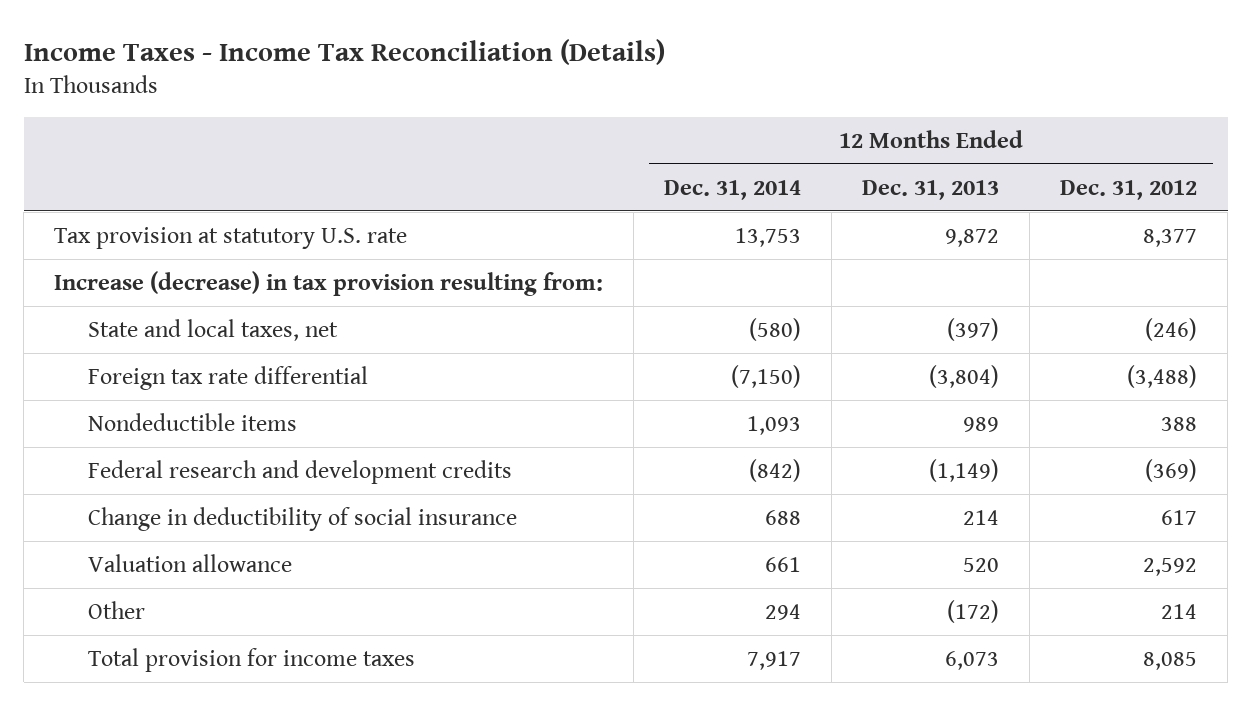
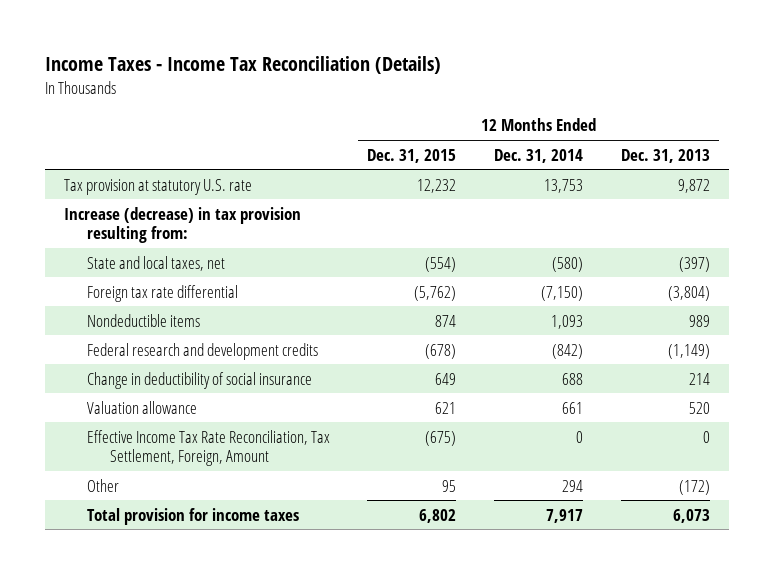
- | 12 Months Ended Dec. 31, 2014 | 12 Months Ended Dec. 31, 2013 | 12 Months Ended Dec. 31, 2012
+ | 12 Months Ended Dec. 31, 2015 | 12 Months Ended Dec. 31, 2014 | 12 Months Ended Dec. 31, 2013
+ Effective Income Tax Rate Reconciliation, Tax Settlement, Foreign, Amount | (675) | 0 | 0

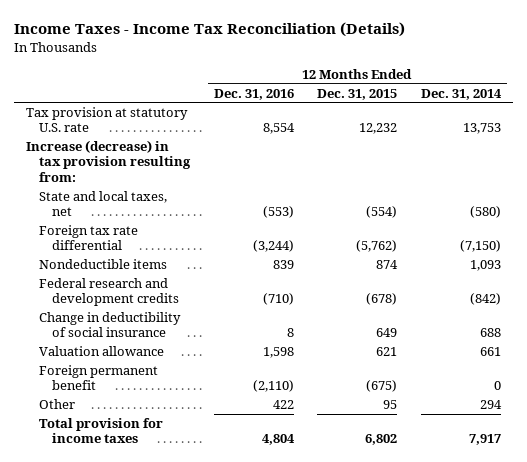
- | 12 Months Ended Dec. 31, 2015 | 12 Months Ended Dec. 31, 2014 | 12 Months Ended Dec. 31, 2013
+ | 12 Months Ended Dec. 31, 2016 | 12 Months Ended Dec. 31, 2015 | 12 Months Ended Dec. 31, 2014
- Effective Income Tax Rate Reconciliation, Tax Settlement, Foreign, Amount | (675) | 0 | 0
+ Foreign permanent benefit | (2,110) | (675) | 0

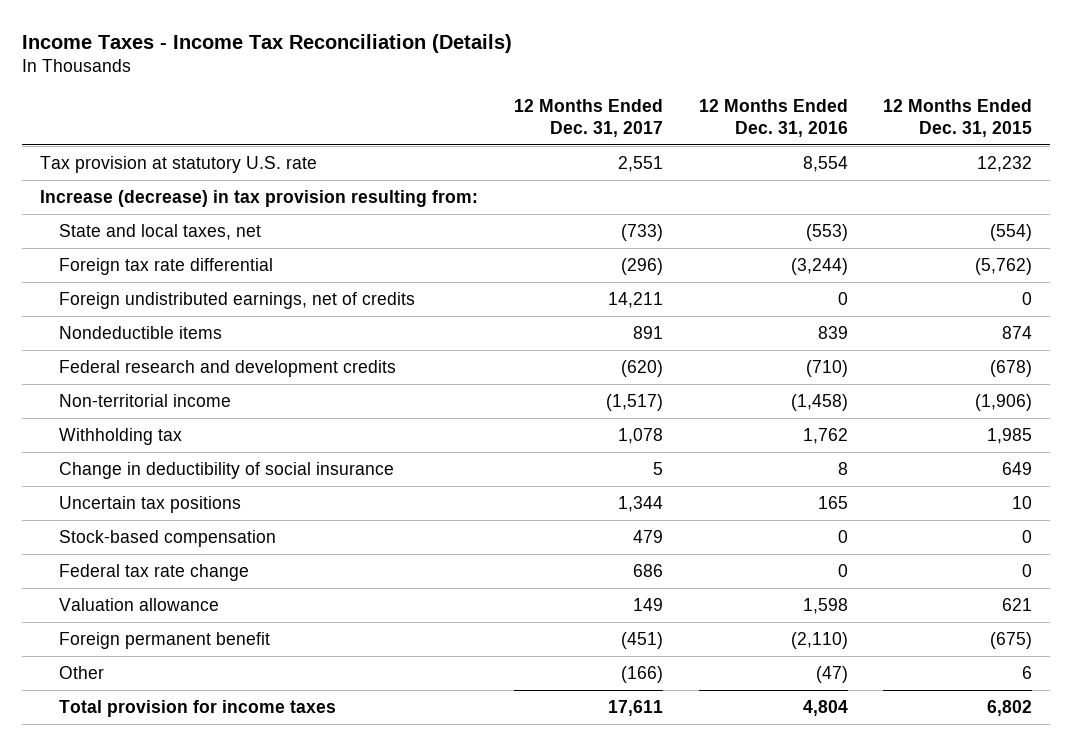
- | 12 Months Ended Dec. 31, 2016 | 12 Months Ended Dec. 31, 2015 | 12 Months Ended Dec. 31, 2014
+ | 12 Months Ended Dec. 31, 2017 | 12 Months Ended Dec. 31, 2016 | 12 Months Ended Dec. 31, 2015
+ Foreign undistributed earnings, net of credits | 14,211 | 0 | 0
+ Non-territorial income | (1,517) | (1,458) | (1,906)
+ Withholding tax | 1,078 | 1,762 | 1,985
+ Uncertain tax positions | 1,344 | 165 | 10
+ Stock-based compensation | 479 | 0 | 0
+ Federal tax rate change | 686 | 0 | 0
- Other | 422 | 95 | 294
+ Other | (166) | (47) | 6

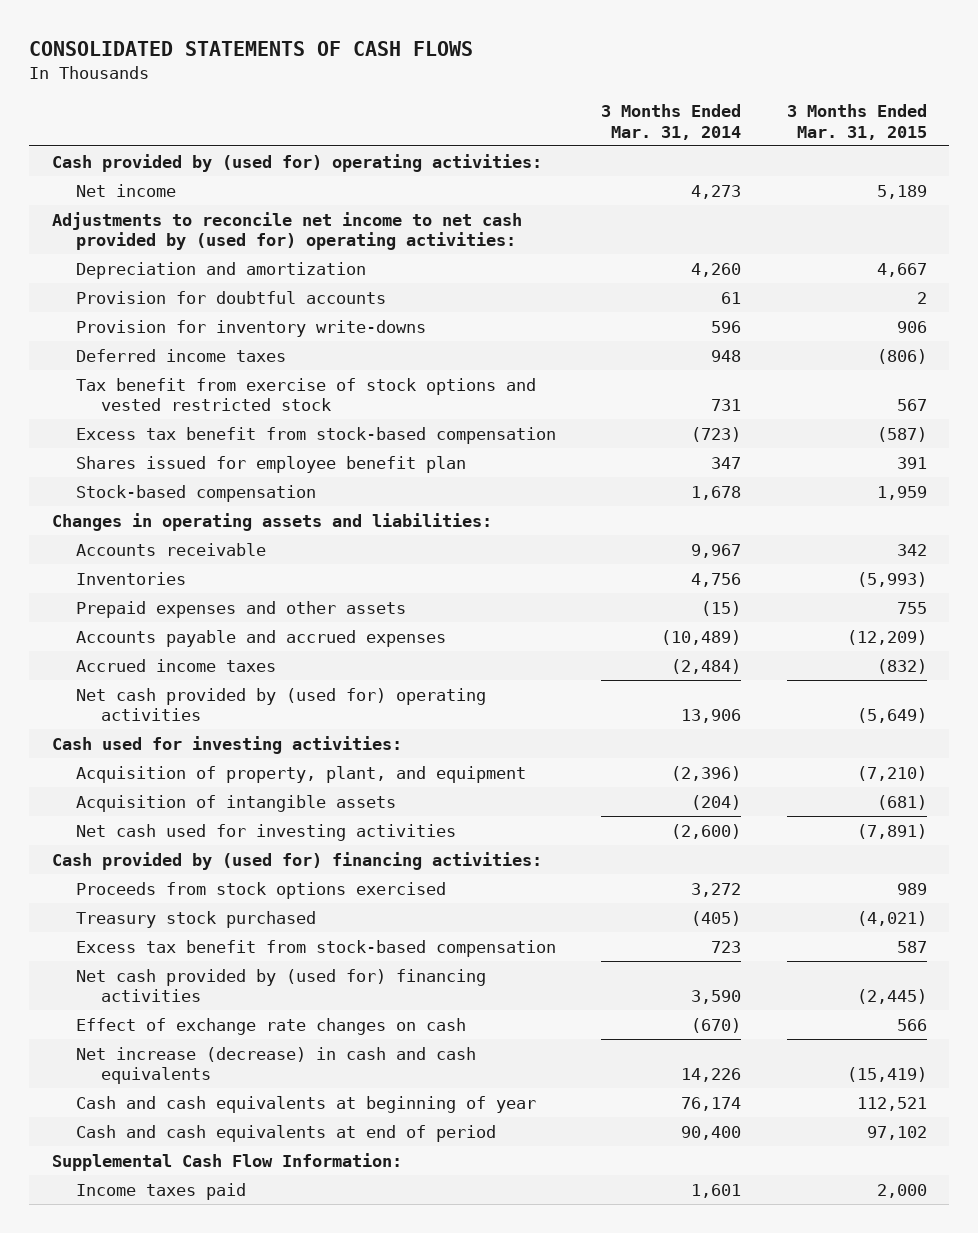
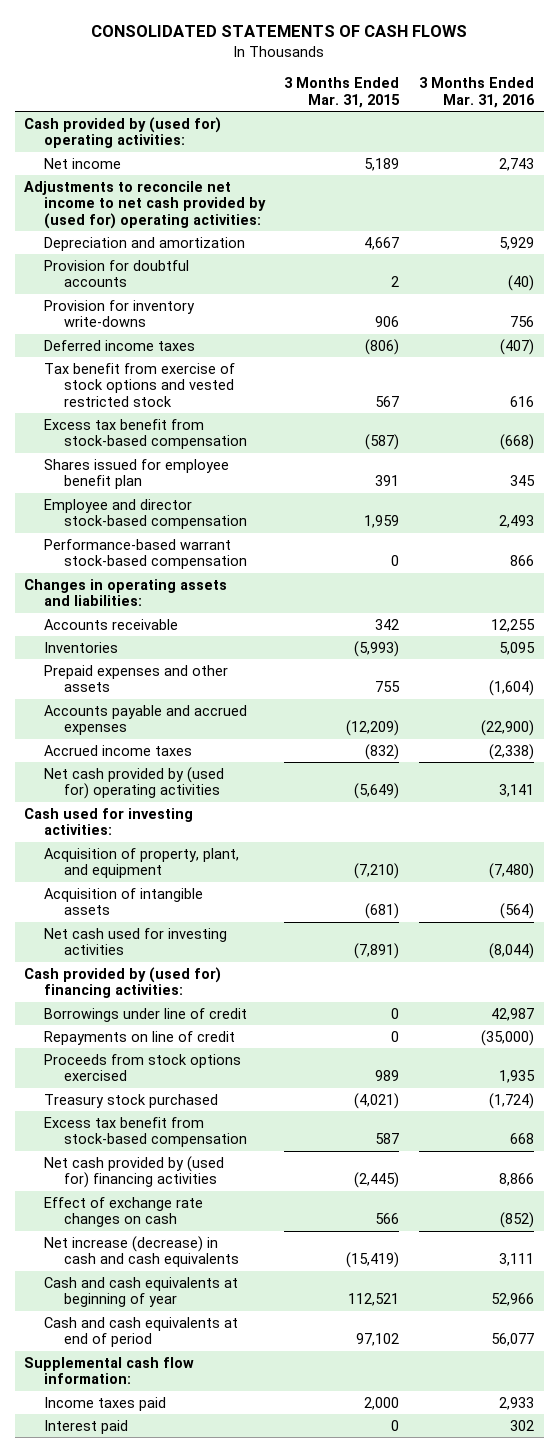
- | 3 Months Ended Mar. 31, 2014 | 3 Months Ended Mar. 31, 2015
+ | 3 Months Ended Mar. 31, 2015 | 3 Months Ended Mar. 31, 2016
- Stock-based compensation | 1,678 | 1,959
+ Employee and director stock-based compensation | 1,959 | 2,493
+ Performance-based warrant stock-based compensation | 0 | 866
+ Borrowings under line of credit | 0 | 42,987
+ Repayments on line of credit | 0 | (35,000)
- Supplemental Cash Flow Information:
+ Supplemental cash flow information:
+ Interest paid | 0 | 302

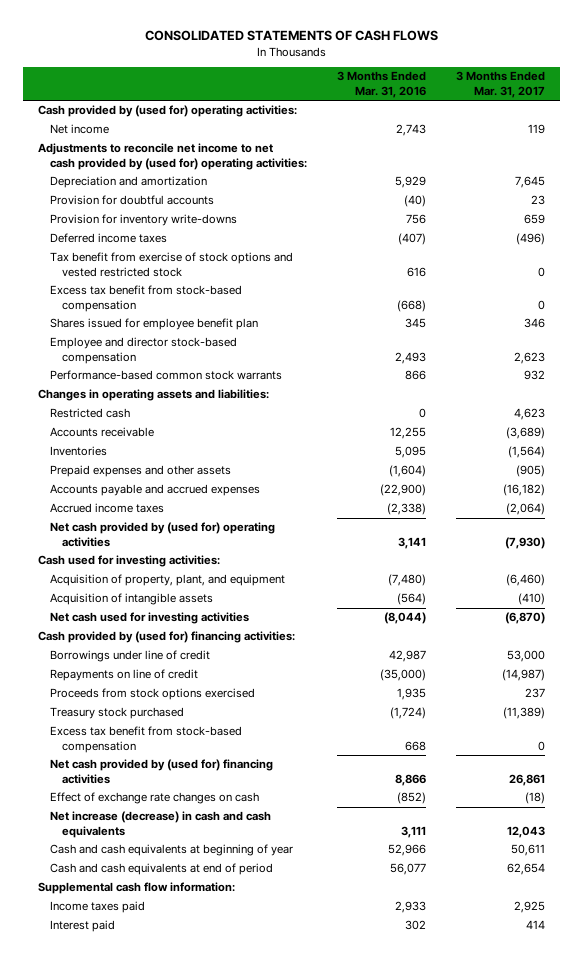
- | 3 Months Ended Mar. 31, 2015 | 3 Months Ended Mar. 31, 2016
+ | 3 Months Ended Mar. 31, 2016 | 3 Months Ended Mar. 31, 2017
- Performance-based warrant stock-based compensation | 0 | 866
+ Performance-based common stock warrants | 866 | 932
+ Restricted cash | 0 | 4,623

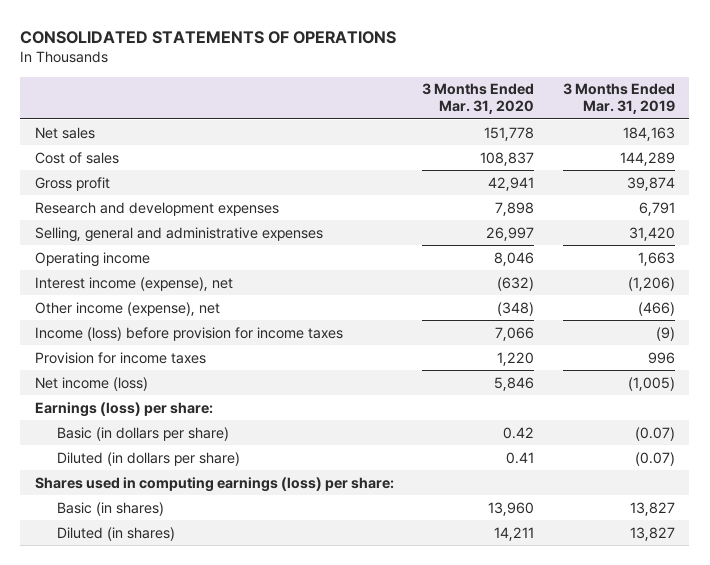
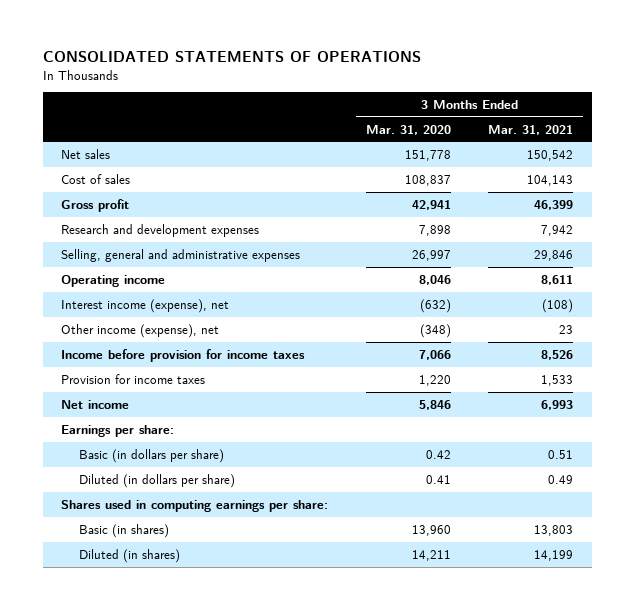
- | 3 Months Ended Mar. 31, 2020 | 3 Months Ended Mar. 31, 2019
+ | 3 Months Ended Mar. 31, 2020 | 3 Months Ended Mar. 31, 2021
- Income (loss) before provision for income taxes | 7,066 | (9)
+ Income before provision for income taxes | 7,066 | 8,526
- Net income (loss) | 5,846 | (1,005)
- Earnings (loss) per share:
+ Net income | 5,846 | 6,993
+ Earnings per share:
- Shares used in computing earnings (loss) per share:
+ Shares used in computing earnings per share:

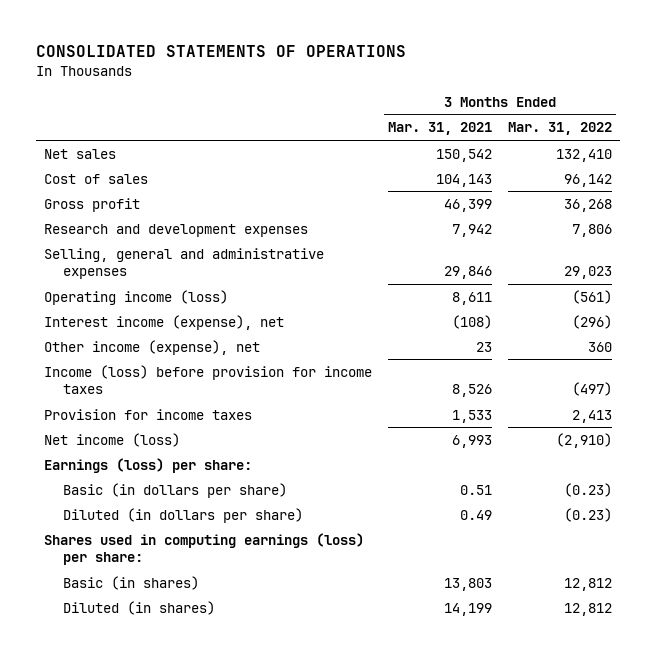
- | 3 Months Ended Mar. 31, 2020 | 3 Months Ended Mar. 31, 2021
+ | 3 Months Ended Mar. 31, 2021 | 3 Months Ended Mar. 31, 2022
- Operating income | 8,046 | 8,611
+ Operating income (loss) | 8,611 | (561)
- Income before provision for income taxes | 7,066 | 8,526
+ Income (loss) before provision for income taxes | 8,526 | (497)
- Net income | 5,846 | 6,993
- Earnings per share:
+ Net income (loss) | 6,993 | (2,910)
+ Earnings (loss) per share:
- Shares used in computing earnings per share:
+ Shares used in computing earnings (loss) per share:

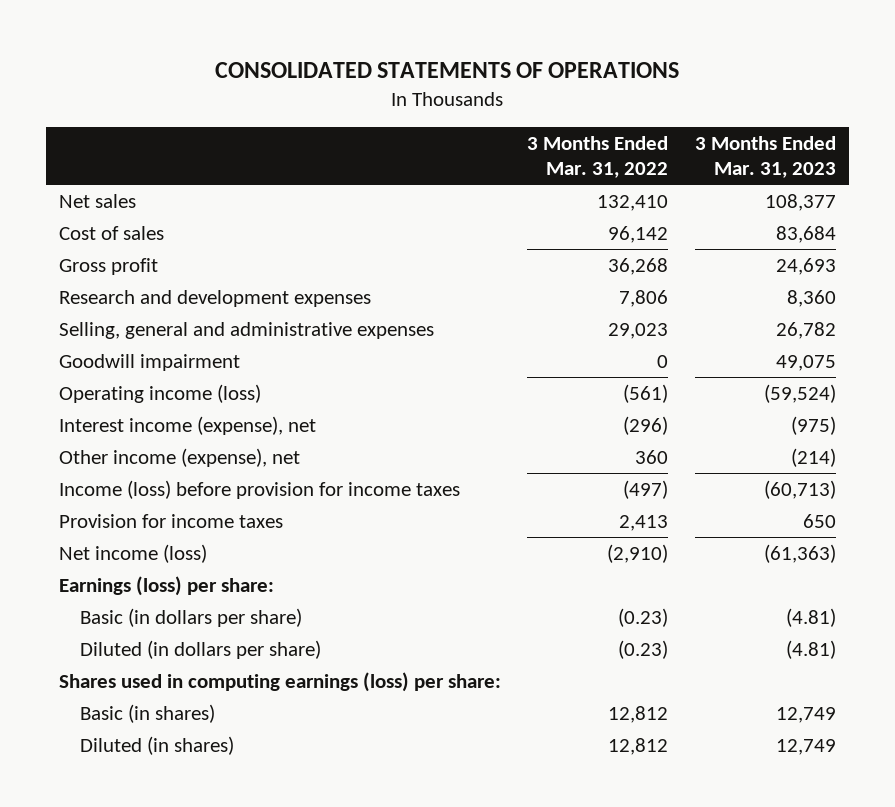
- | 3 Months Ended Mar. 31, 2021 | 3 Months Ended Mar. 31, 2022
+ | 3 Months Ended Mar. 31, 2022 | 3 Months Ended Mar. 31, 2023
+ Goodwill impairment | 0 | 49,075

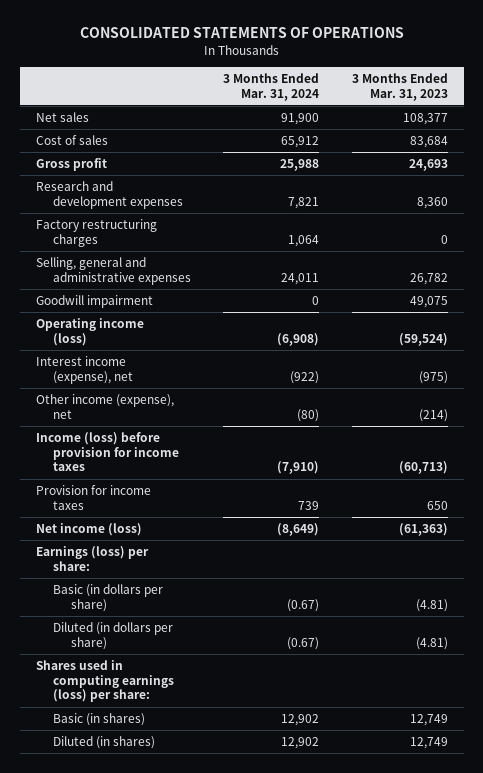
- | 3 Months Ended Mar. 31, 2022 | 3 Months Ended Mar. 31, 2023
+ | 3 Months Ended Mar. 31, 2024 | 3 Months Ended Mar. 31, 2023
+ Factory restructuring charges | 1,064 | 0

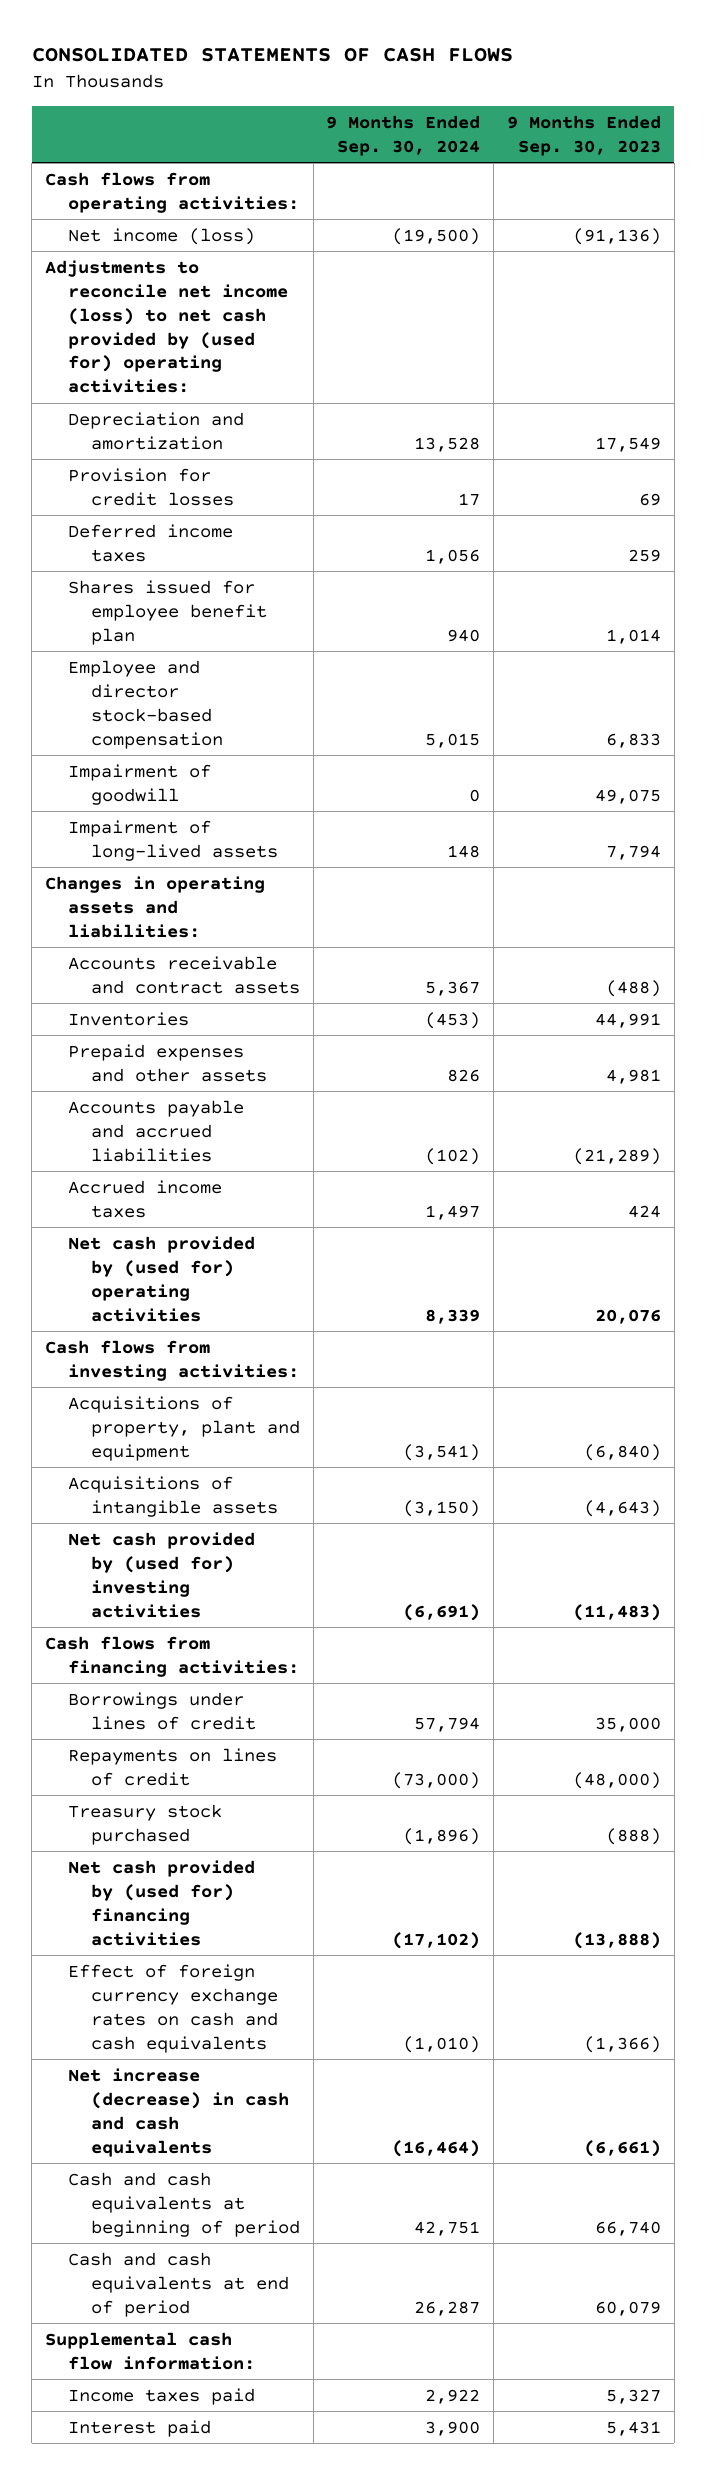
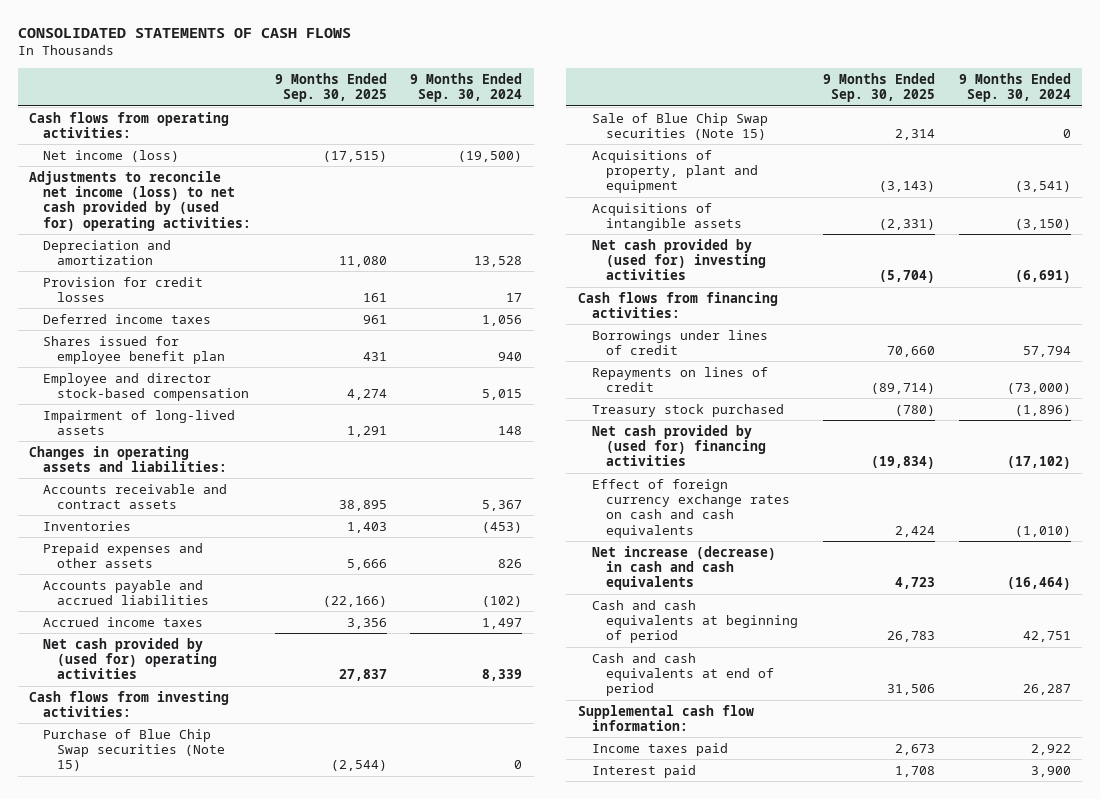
- | 9 Months Ended Sep. 30, 2024 | 9 Months Ended Sep. 30, 2023
+ | 9 Months Ended Sep. 30, 2025 | 9 Months Ended Sep. 30, 2024
- Impairment of goodwill | 0 | 49,075
+ Purchase of Blue Chip Swap securities (Note 15) | (2,544) | 0
+ Sale of Blue Chip Swap securities (Note 15) | 2,314 | 0

